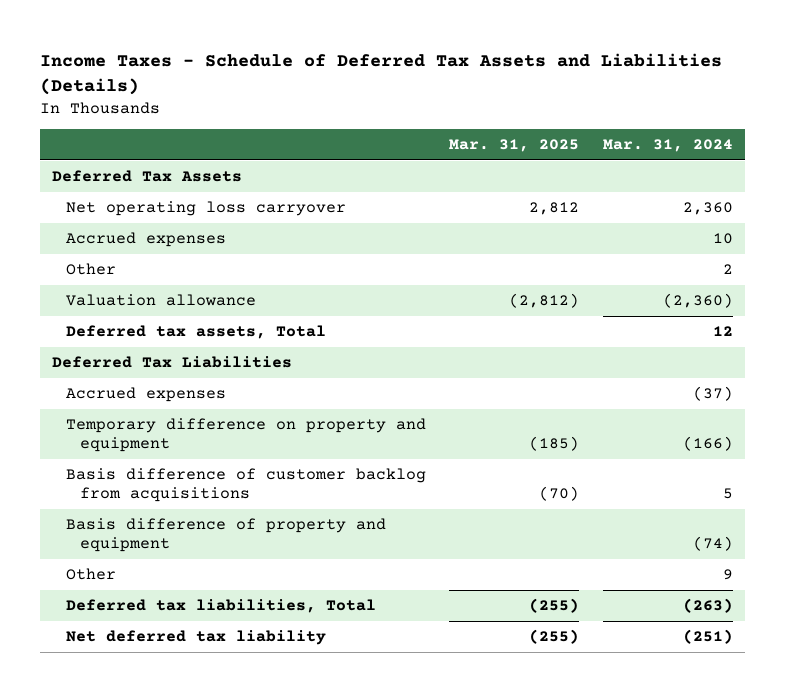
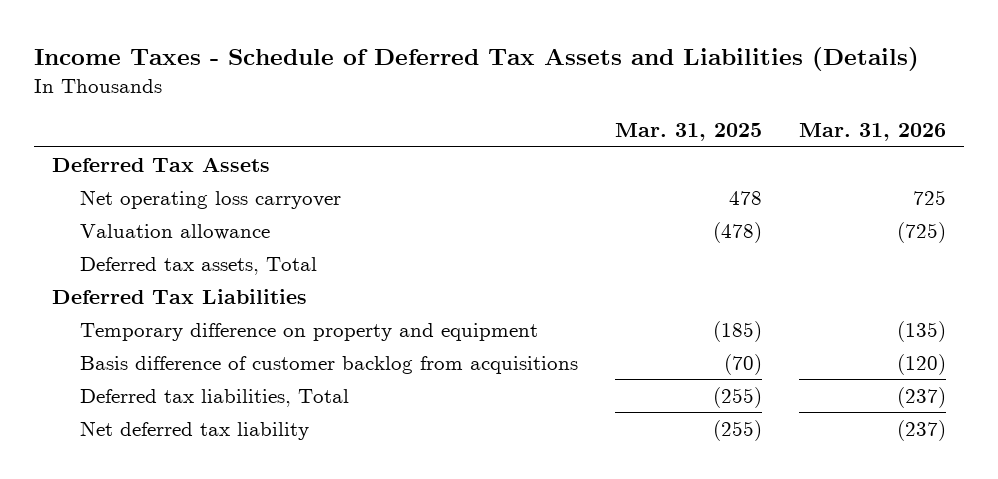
- | Mar. 31, 2025 | Mar. 31, 2024
+ | Mar. 31, 2025 | Mar. 31, 2026
- Net operating loss carryover | 2,812 | 2,360
- Accrued expenses | | 10
- Other | | 2
- Valuation allowance | (2,812) | (2,360)
+ Net operating loss carryover | 478 | 725
+ Valuation allowance | (478) | (725)
- Accrued expenses | | (37)
- Basis difference of property and equipment | | (74)
- Other | | 9

